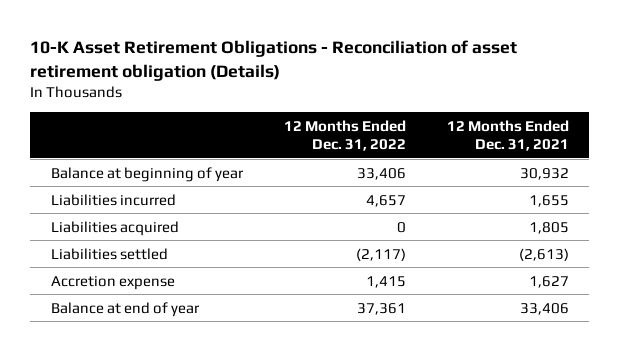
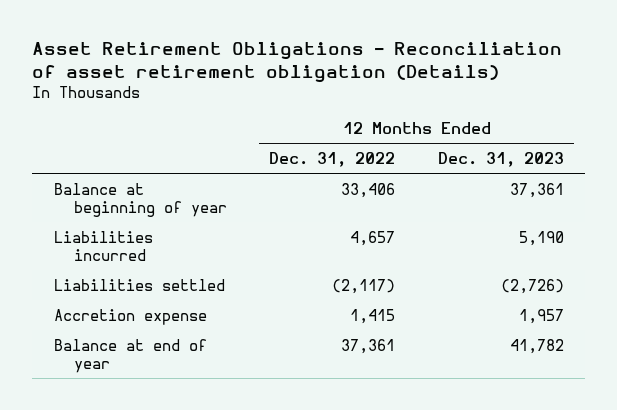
- 10-K Asset Retirement Obligations - Reconciliation of asset retirement obligation (Details)
+ Asset Retirement Obligations - Reconciliation of asset retirement obligation (Details)
- | 12 Months Ended Dec. 31, 2022 | 12 Months Ended Dec. 31, 2021
+ | 12 Months Ended Dec. 31, 2022 | 12 Months Ended Dec. 31, 2023
- Liabilities acquired | 0 | 1,805

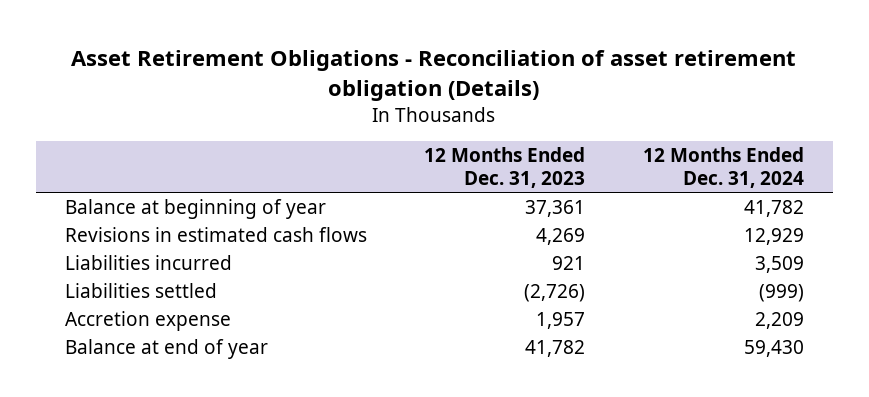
- | 12 Months Ended Dec. 31, 2022 | 12 Months Ended Dec. 31, 2023
+ | 12 Months Ended Dec. 31, 2023 | 12 Months Ended Dec. 31, 2024
- Liabilities incurred | 4,657 | 5,190
+ Revisions in estimated cash flows | 4,269 | 12,929
+ Liabilities incurred | 921 | 3,509

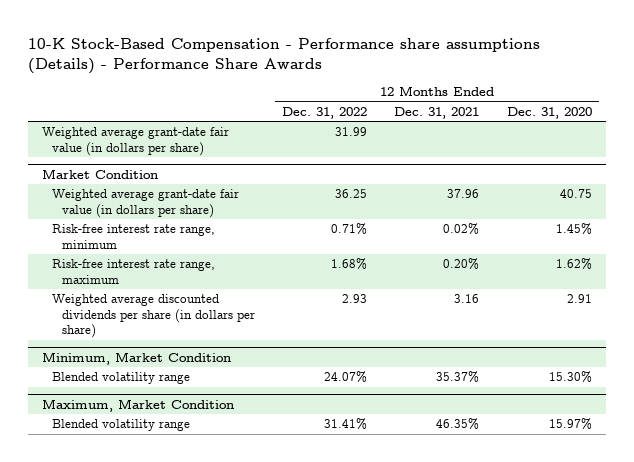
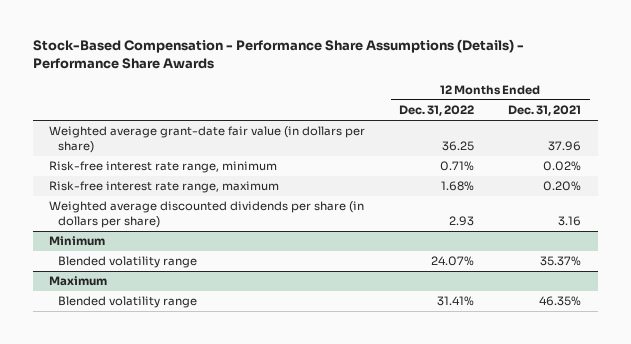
- 10-K Stock-Based Compensation - Performance share assumptions (Details) - Performance Share Awards
+ Stock-Based Compensation - Performance Share Assumptions (Details) - Performance Share Awards
- | 12 Months Ended Dec. 31, 2022 | 12 Months Ended Dec. 31, 2021 | 12 Months Ended Dec. 31, 2020
+ | 12 Months Ended Dec. 31, 2022 | 12 Months Ended Dec. 31, 2021
- Weighted average grant-date fair value (in dollars per share) | 31.99 | |
- Market Condition
- Minimum, Market Condition
+ Minimum
- Maximum, Market Condition
+ Maximum

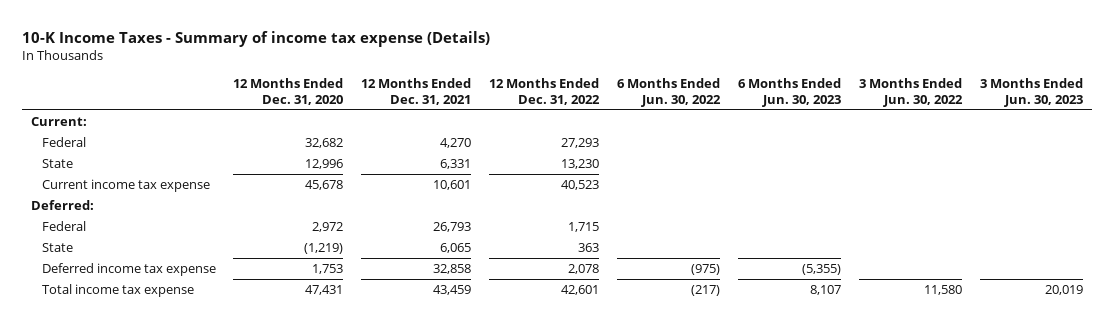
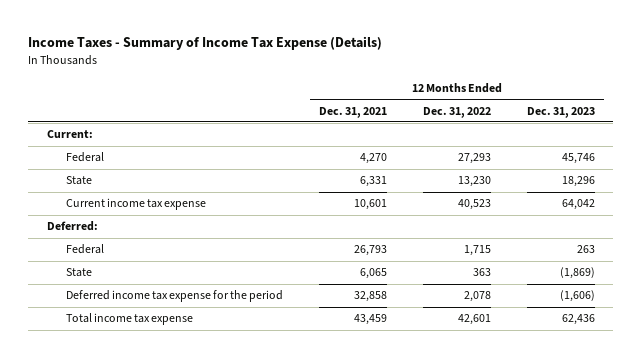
- 10-K Income Taxes - Summary of income tax expense (Details)
+ Income Taxes - Summary of Income Tax Expense (Details)
- | 12 Months Ended Dec. 31, 2020 | 12 Months Ended Dec. 31, 2021 | 12 Months Ended Dec. 31, 2022 | 6 Months Ended Jun. 30, 2022 | 6 Months Ended Jun. 30, 2023 | 3 Months Ended Jun. 30, 2022 | 3 Months Ended Jun. 30, 2023
+ | 12 Months Ended Dec. 31, 2021 | 12 Months Ended Dec. 31, 2022 | 12 Months Ended Dec. 31, 2023
- Deferred income tax expense | 1,753 | 32,858 | 2,078 | (975) | (5,355) | |
+ Deferred income tax expense for the period | 32,858 | 2,078 | (1,606)

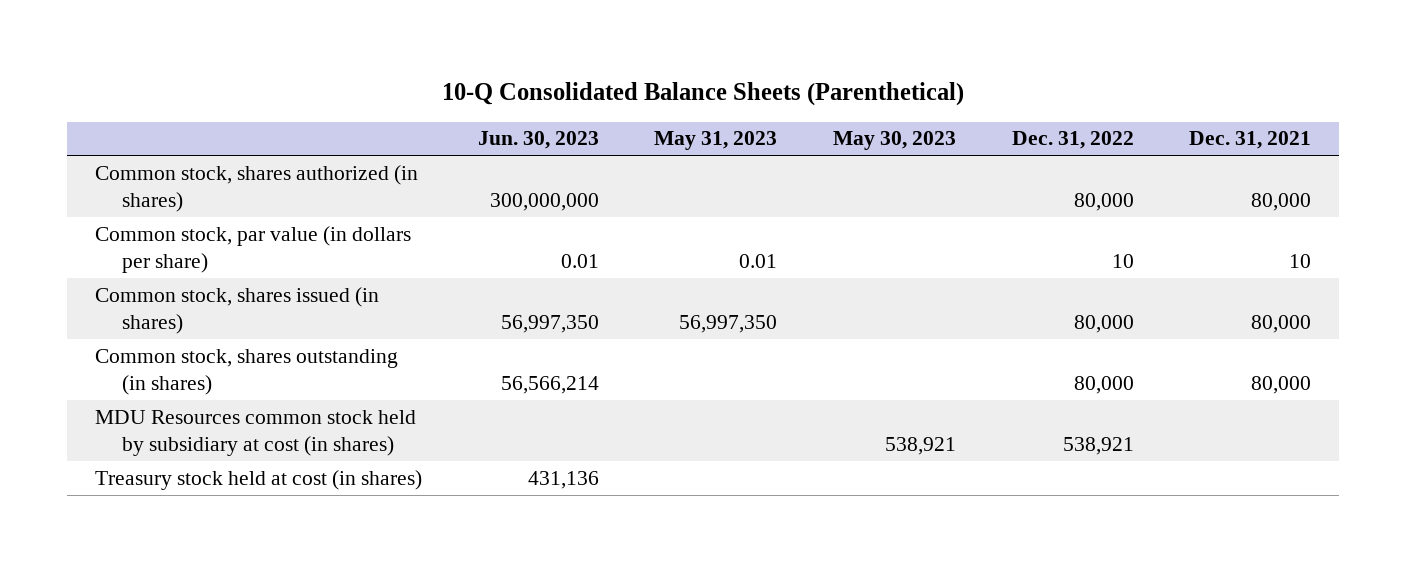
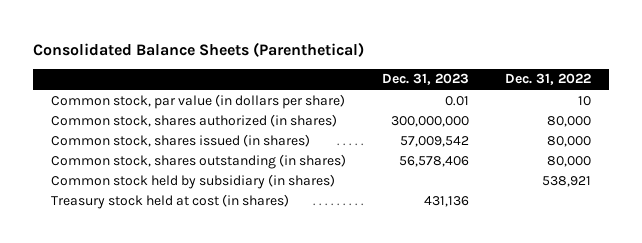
- 10-Q Consolidated Balance Sheets (Parenthetical)
+ Consolidated Balance Sheets (Parenthetical)
- | Jun. 30, 2023 | May 31, 2023 | May 30, 2023 | Dec. 31, 2022 | Dec. 31, 2021
+ | Dec. 31, 2023 | Dec. 31, 2022
moved down: Common stock, shares authorized (in shares) | 300,000,000 | 80,000
- MDU Resources common stock held by subsidiary at cost (in shares) | | | 538,921 | 538,921 |
+ Common stock held by subsidiary (in shares) | | 538,921

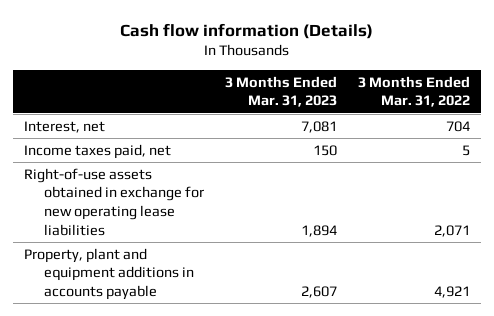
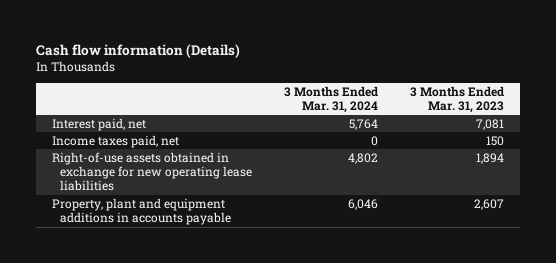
- | 3 Months Ended Mar. 31, 2023 | 3 Months Ended Mar. 31, 2022
+ | 3 Months Ended Mar. 31, 2024 | 3 Months Ended Mar. 31, 2023
- Interest, net | 7,081 | 704
+ Interest paid, net | 5,764 | 7,081

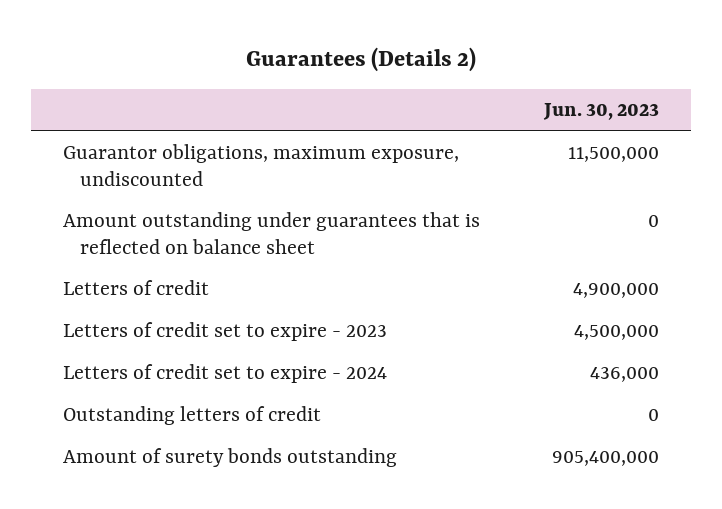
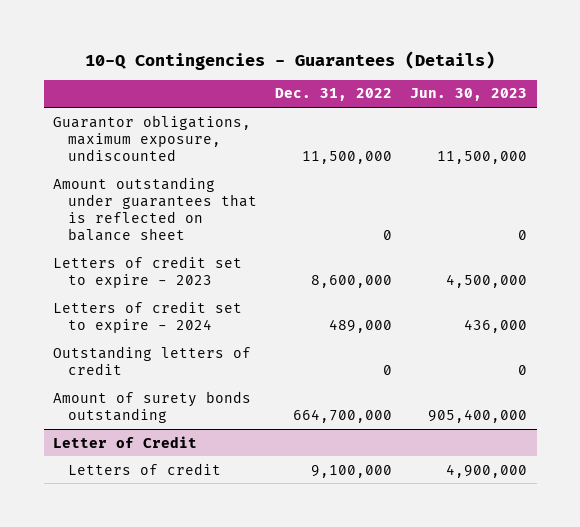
- Guarantees (Details 2)
+ 10-Q Contingencies - Guarantees (Details)
- | Jun. 30, 2023
+ | Dec. 31, 2022 | Jun. 30, 2023
- Letters of credit | 4,900,000
+ Letter of Credit
+ Letters of credit | 9,100,000 | 4,900,000

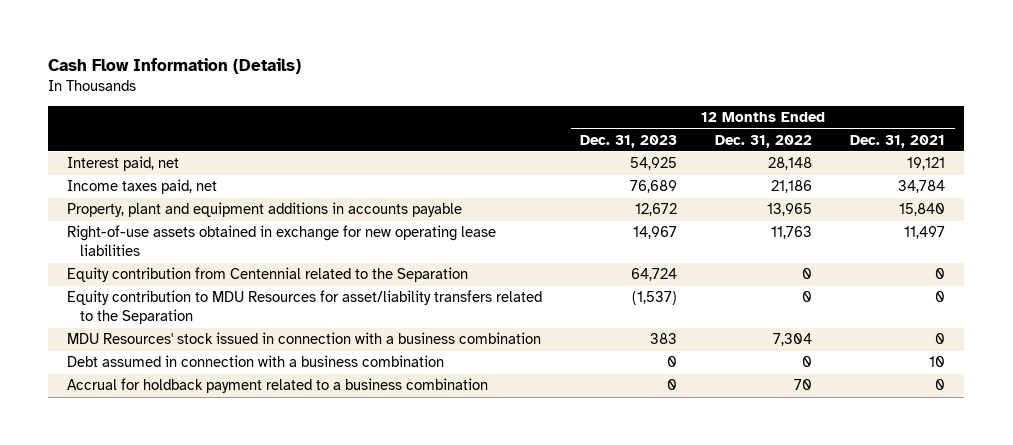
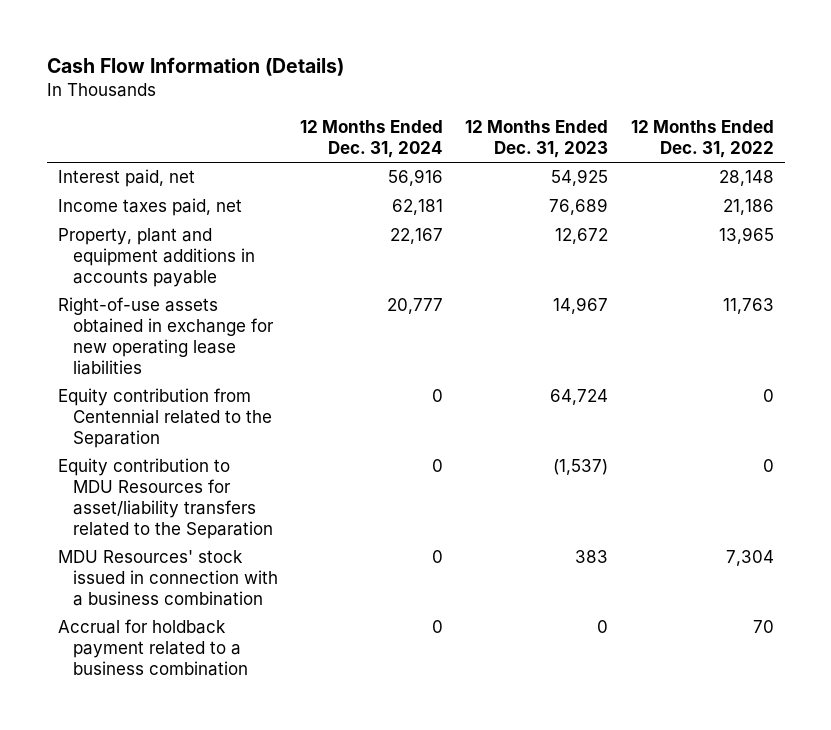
- | 12 Months Ended Dec. 31, 2023 | 12 Months Ended Dec. 31, 2022 | 12 Months Ended Dec. 31, 2021
+ | 12 Months Ended Dec. 31, 2024 | 12 Months Ended Dec. 31, 2023 | 12 Months Ended Dec. 31, 2022
- Debt assumed in connection with a business combination | 0 | 0 | 10

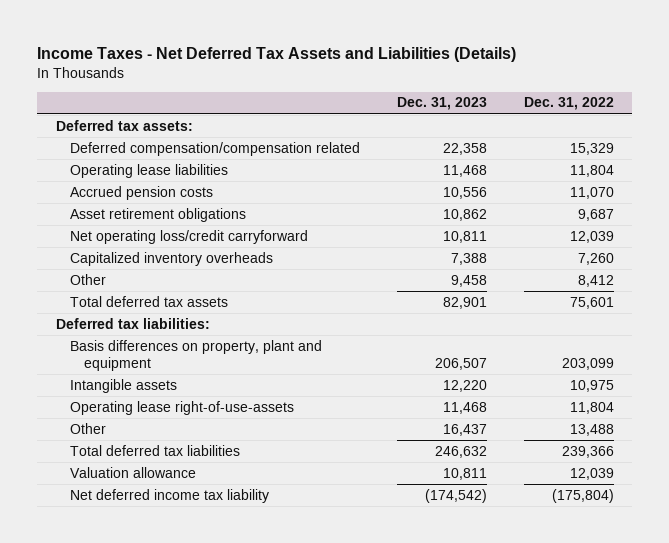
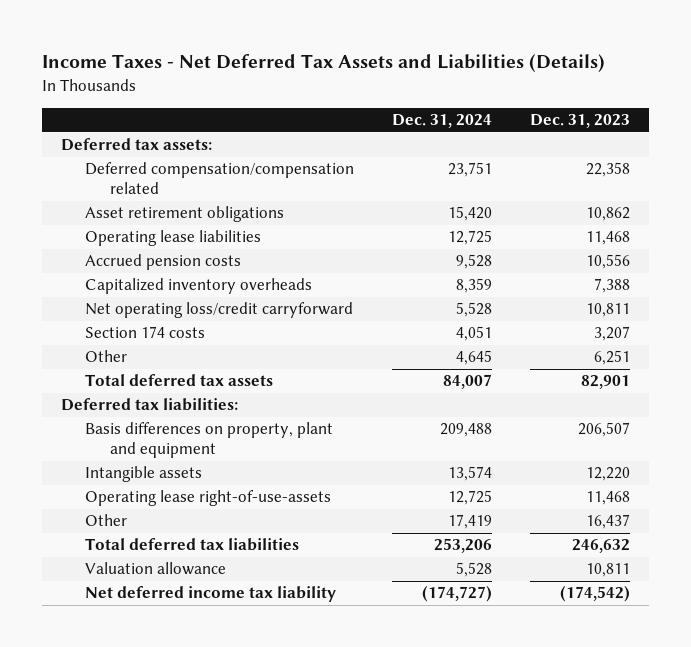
- | Dec. 31, 2023 | Dec. 31, 2022
+ | Dec. 31, 2024 | Dec. 31, 2023
moved up: Asset retirement obligations | 15,420 | 10,862
- Other | 9,458 | 8,412
moved down: Net operating loss/credit carryforward | 5,528 | 10,811
+ Section 174 costs | 4,051 | 3,207
+ Other | 4,645 | 6,251

